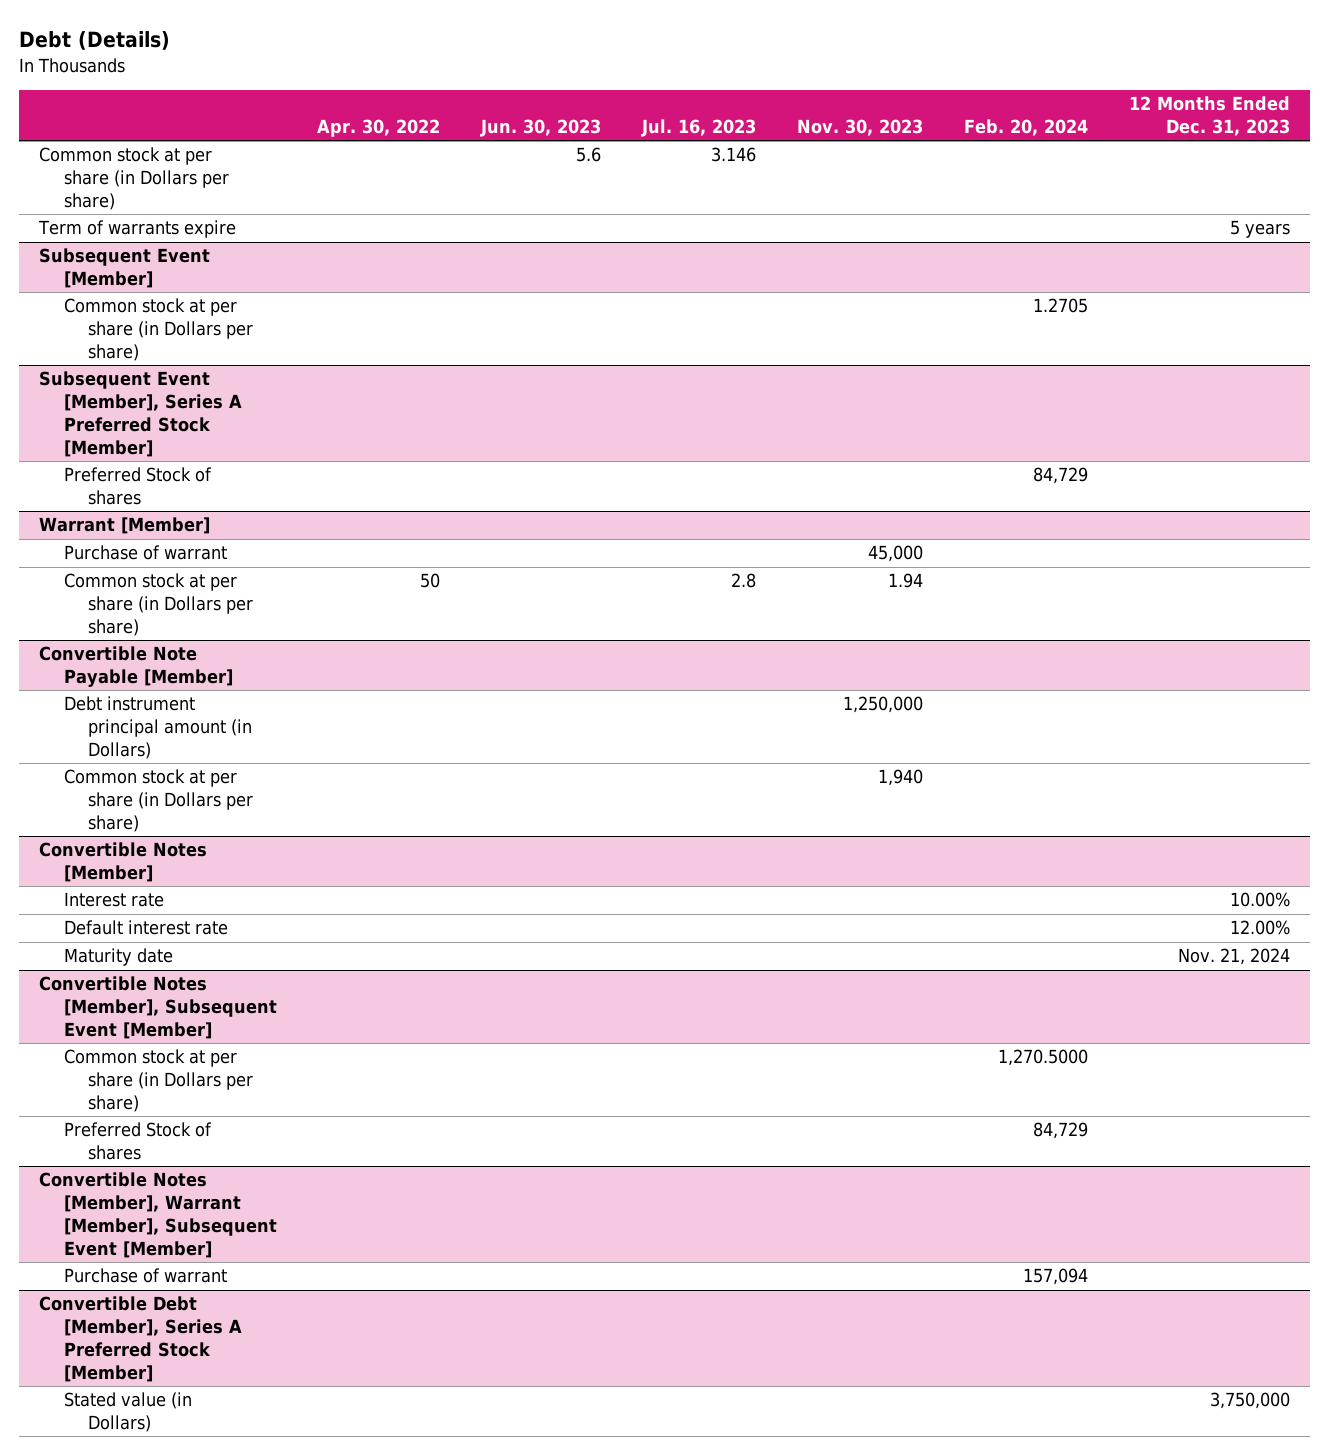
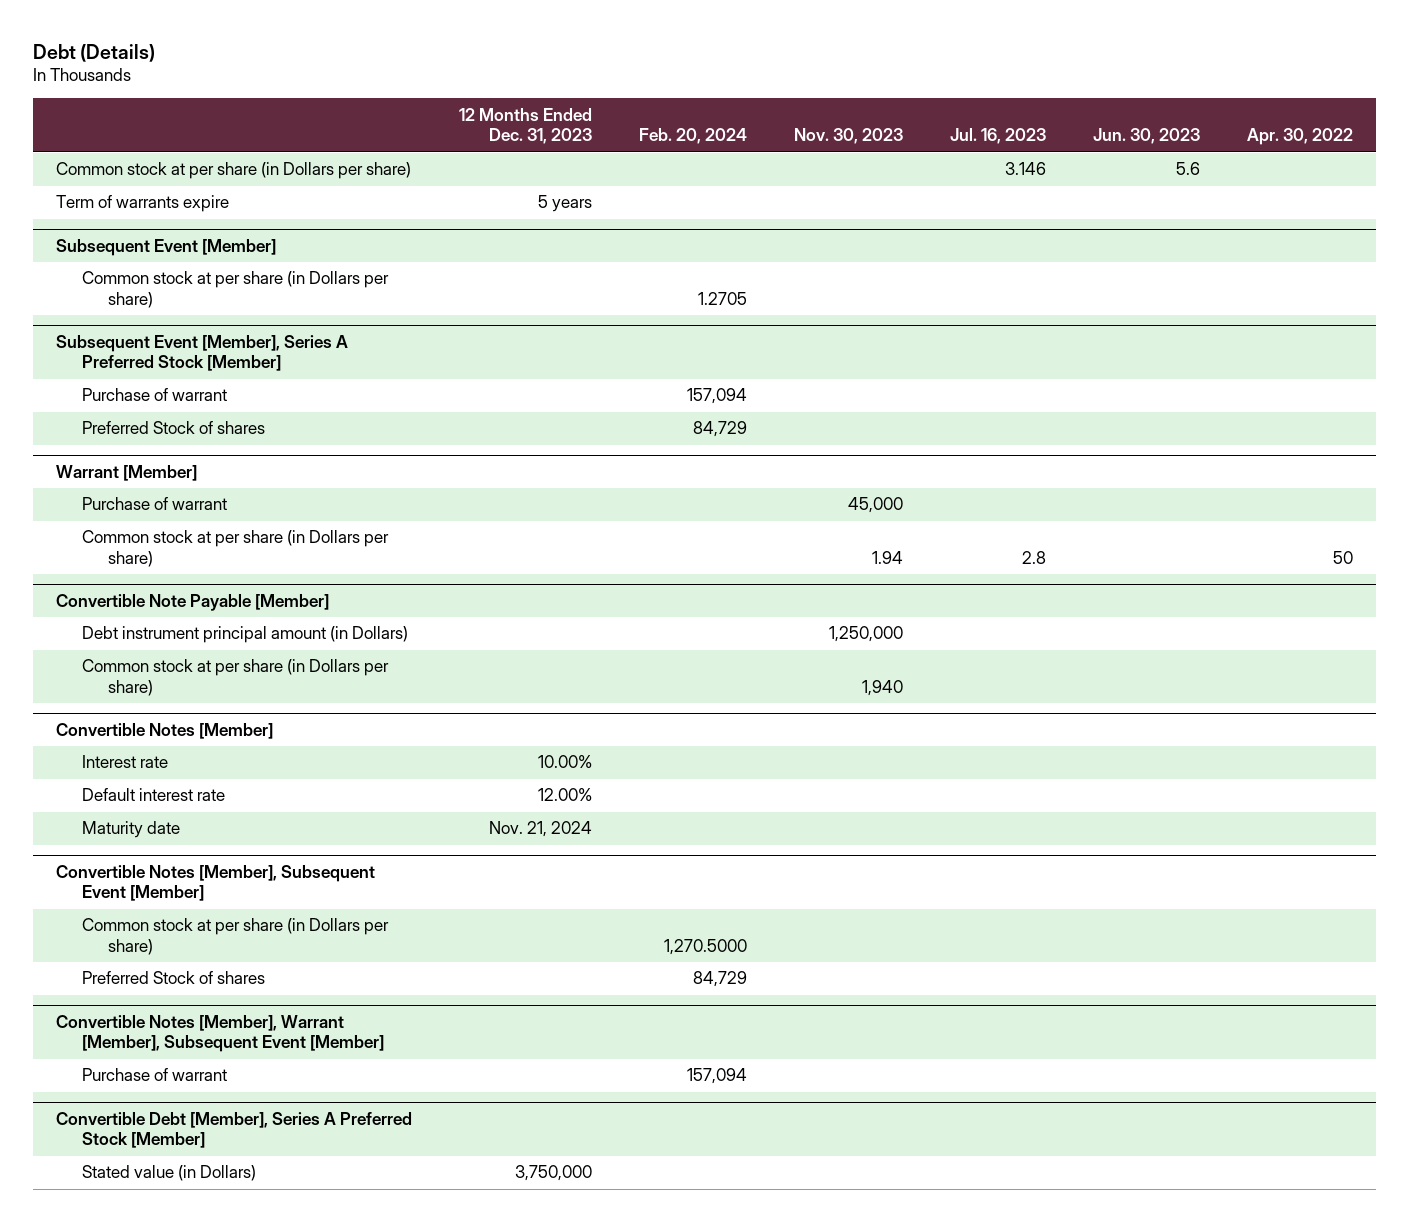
- | Apr. 30, 2022 | Jun. 30, 2023 | Jul. 16, 2023 | Nov. 30, 2023 | Feb. 20, 2024 | 12 Months Ended Dec. 31, 2023
+ | 12 Months Ended Dec. 31, 2023 | Feb. 20, 2024 | Nov. 30, 2023 | Jul. 16, 2023 | Jun. 30, 2023 | Apr. 30, 2022
@ Subsequent Event [Member], Series A Preferred Stock [Member]
+ Purchase of warrant | | 157,094 | | | |

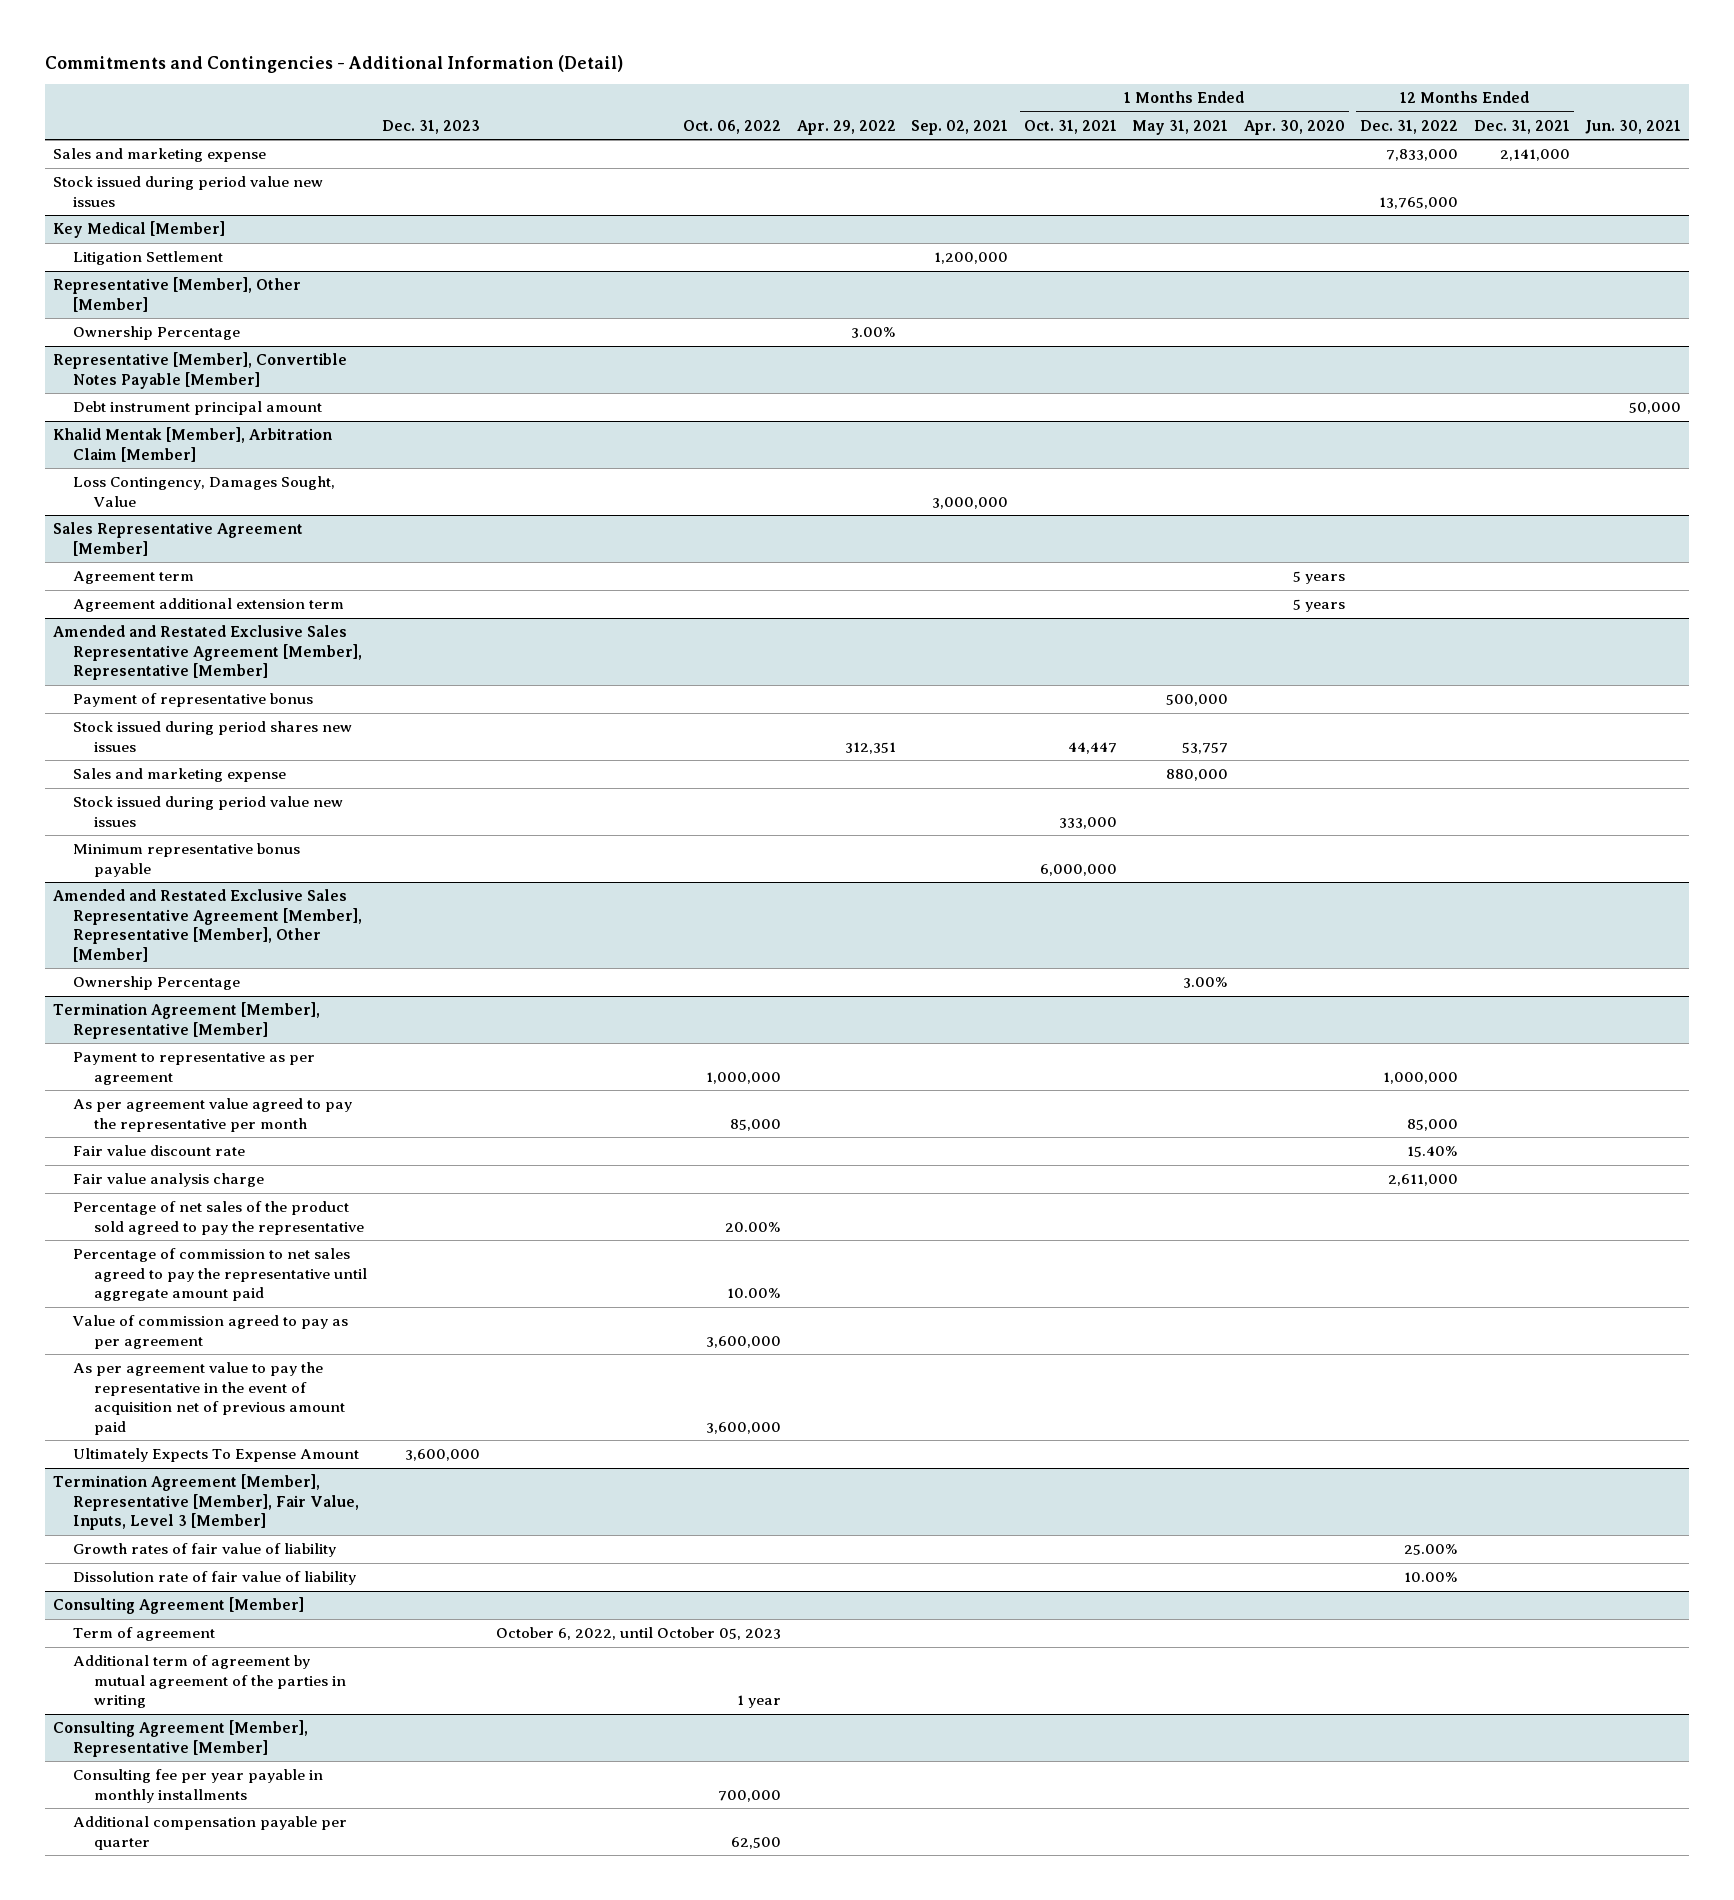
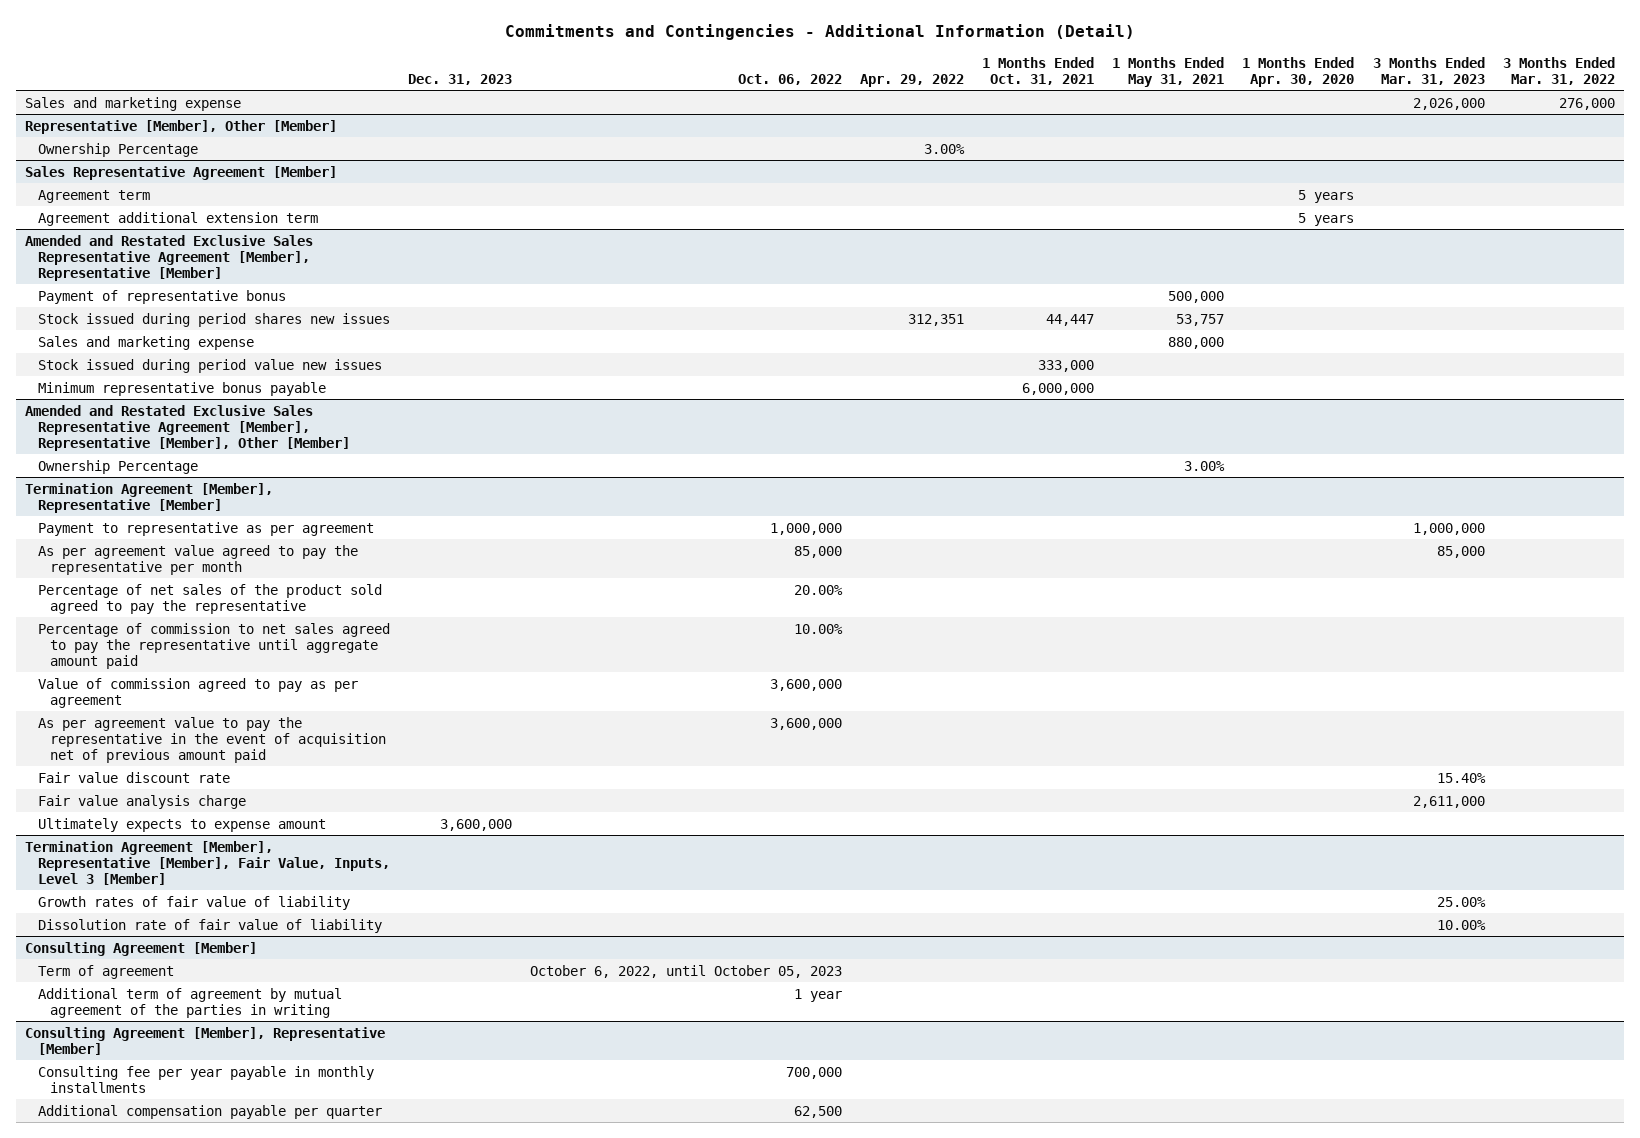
- | Dec. 31, 2023 | Oct. 06, 2022 | Apr. 29, 2022 | Sep. 02, 2021 | 1 Months Ended Oct. 31, 2021 | 1 Months Ended May 31, 2021 | 1 Months Ended Apr. 30, 2020 | 12 Months Ended Dec. 31, 2022 | 12 Months Ended Dec. 31, 2021 | Jun. 30, 2021
+ | Dec. 31, 2023 | Oct. 06, 2022 | Apr. 29, 2022 | 1 Months Ended Oct. 31, 2021 | 1 Months Ended May 31, 2021 | 1 Months Ended Apr. 30, 2020 | 3 Months Ended Mar. 31, 2023 | 3 Months Ended Mar. 31, 2022
- Stock issued during period value new issues | | | | | | | | 13,765,000 | |
- Key Medical [Member]
- Litigation Settlement | | | | 1,200,000 | | | | | |
- Representative [Member], Convertible Notes Payable [Member]
- Debt instrument principal amount | | | | | | | | | | 50,000
- Khalid Mentak [Member], Arbitration Claim [Member]
- Loss Contingency, Damages Sought, Value | | | | 3,000,000 | | | | | |
@ Termination Agreement [Member], Representative [Member]
- Ultimately Expects To Expense Amount | 3,600,000 | | | | | | | | |
moved down: Fair value discount rate | | | | | | | 15.40% |
moved down: Fair value analysis charge | | | | | | | 2,611,000 |
+ Ultimately expects to expense amount | 3,600,000 | | | | | | |

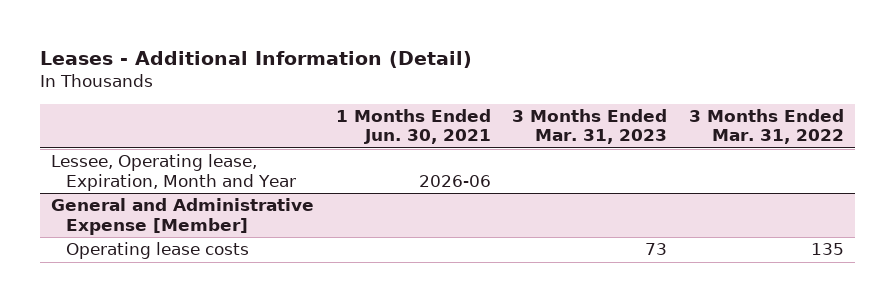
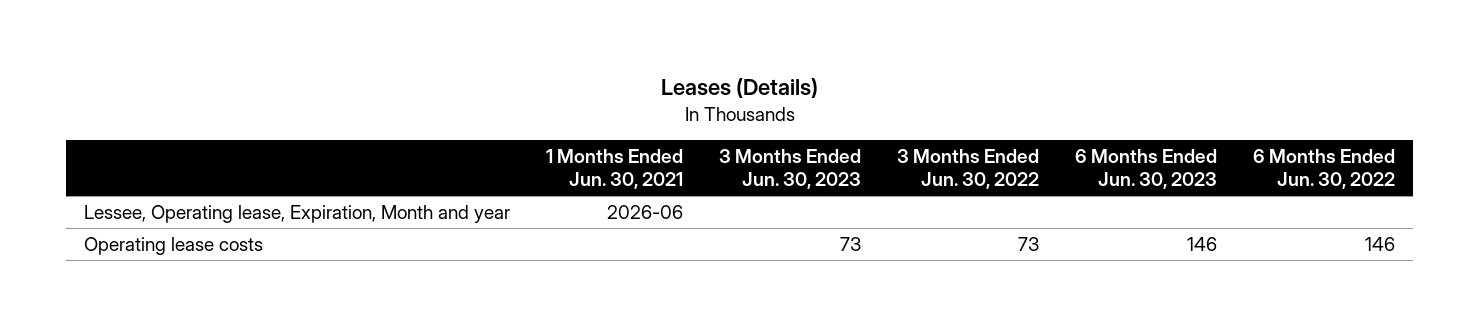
- Leases - Additional Information (Detail)
+ Leases (Details)
- | 1 Months Ended Jun. 30, 2021 | 3 Months Ended Mar. 31, 2023 | 3 Months Ended Mar. 31, 2022
+ | 1 Months Ended Jun. 30, 2021 | 3 Months Ended Jun. 30, 2023 | 3 Months Ended Jun. 30, 2022 | 6 Months Ended Jun. 30, 2023 | 6 Months Ended Jun. 30, 2022
- Lessee, Operating lease, Expiration, Month and Year | 2026-06 | |
- General and Administrative Expense [Member]
- Operating lease costs | | 73 | 135
+ Lessee, Operating lease, Expiration, Month and year | 2026-06 | | | |
+ Operating lease costs | | 73 | 73 | 146 | 146

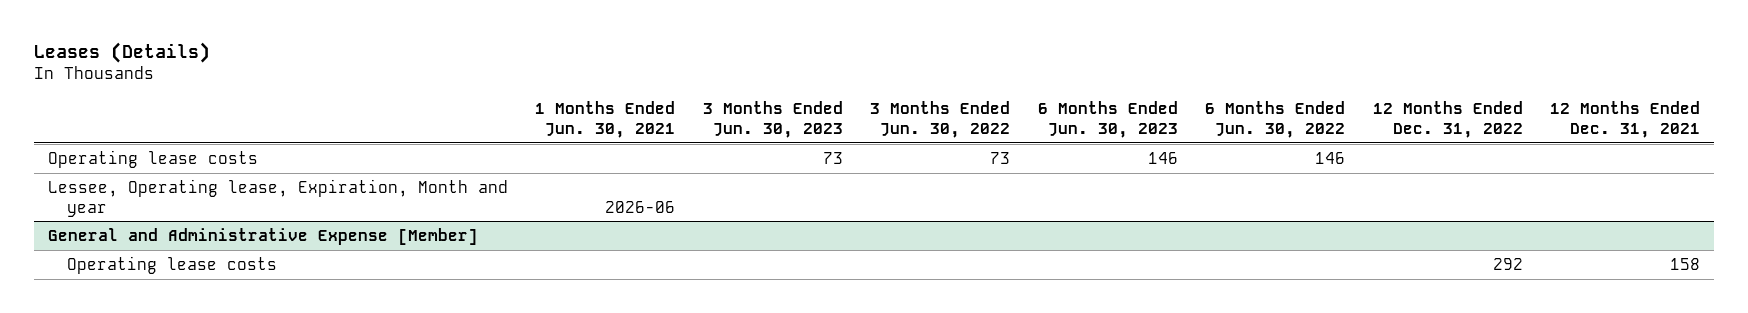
- | 1 Months Ended Jun. 30, 2021 | 3 Months Ended Jun. 30, 2023 | 3 Months Ended Jun. 30, 2022 | 6 Months Ended Jun. 30, 2023 | 6 Months Ended Jun. 30, 2022
+ | 1 Months Ended Jun. 30, 2021 | 3 Months Ended Jun. 30, 2023 | 3 Months Ended Jun. 30, 2022 | 6 Months Ended Jun. 30, 2023 | 6 Months Ended Jun. 30, 2022 | 12 Months Ended Dec. 31, 2022 | 12 Months Ended Dec. 31, 2021
moved down: Lessee, Operating lease, Expiration, Month and year | 2026-06 | | | | | |
+ General and Administrative Expense [Member]
+ Operating lease costs | | | | | | 292 | 158

